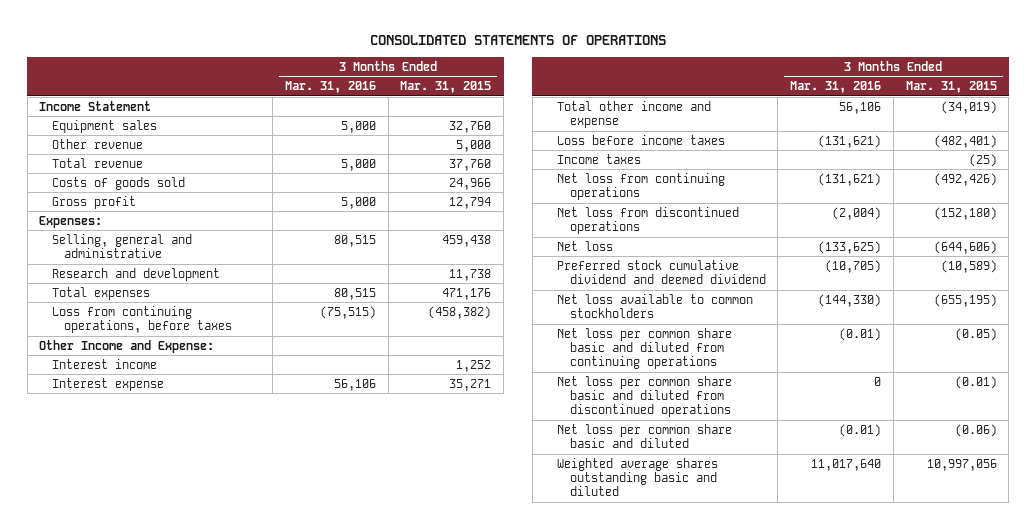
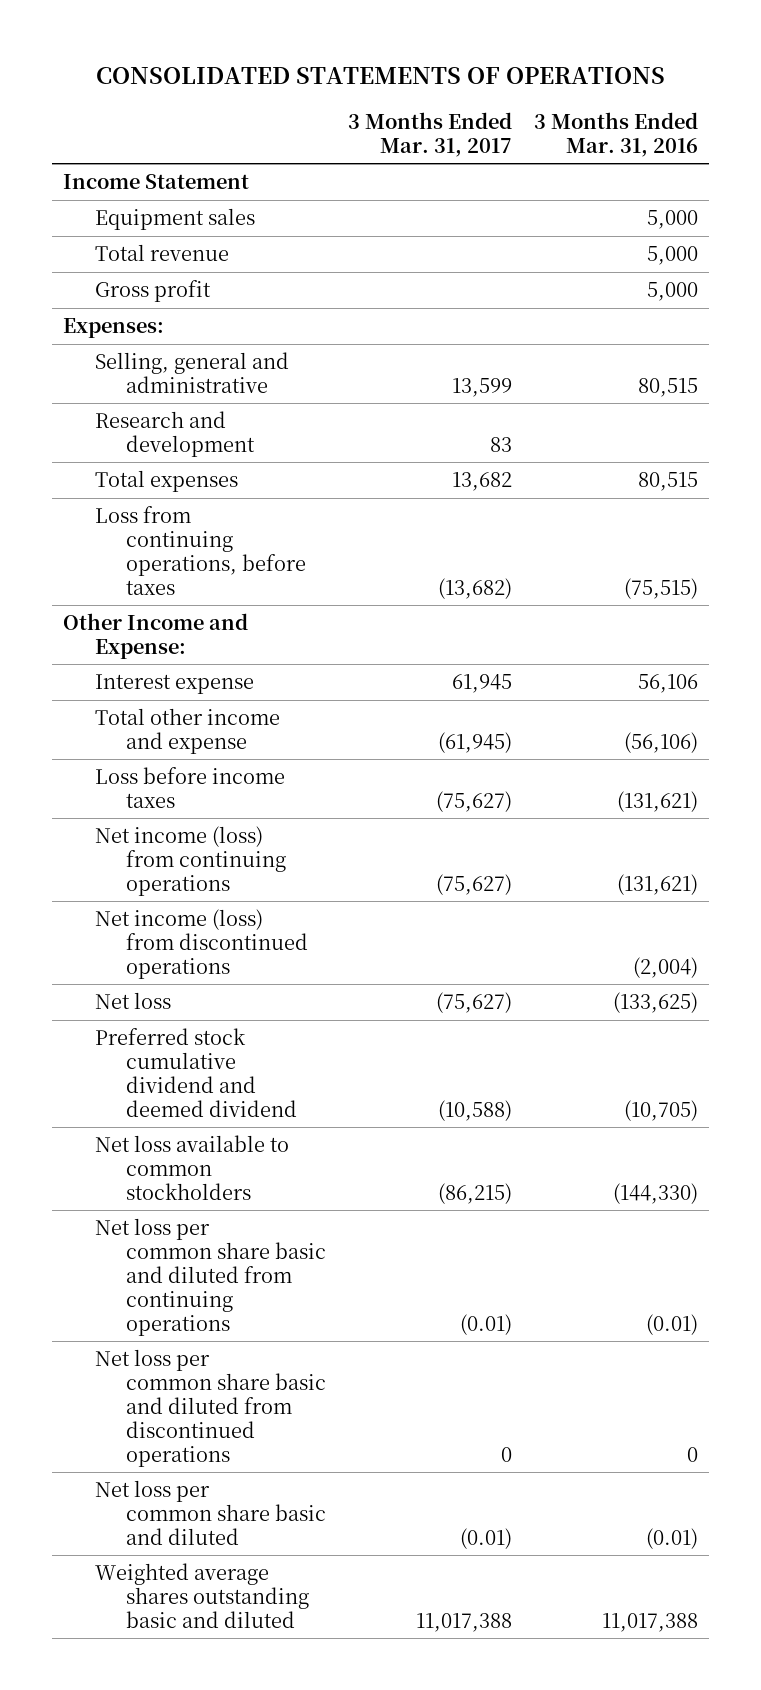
- | 3 Months Ended Mar. 31, 2016 | 3 Months Ended Mar. 31, 2015
+ | 3 Months Ended Mar. 31, 2017 | 3 Months Ended Mar. 31, 2016
- Other revenue | | 5,000
- Costs of goods sold | | 24,966
- Interest income | | 1,252
- Total other income and expense | 56,106 | (34,019)
+ Total other income and expense | (61,945) | (56,106)
- Income taxes | | (25)
- Net loss from continuing operations | (131,621) | (492,426)
- Net loss from discontinued operations | (2,004) | (152,180)
+ Net income (loss) from continuing operations | (75,627) | (131,621)
+ Net income (loss) from discontinued operations | | (2,004)
- Weighted average shares outstanding basic and diluted | 11,017,640 | 10,997,056
+ Weighted average shares outstanding basic and diluted | 11,017,388 | 11,017,388

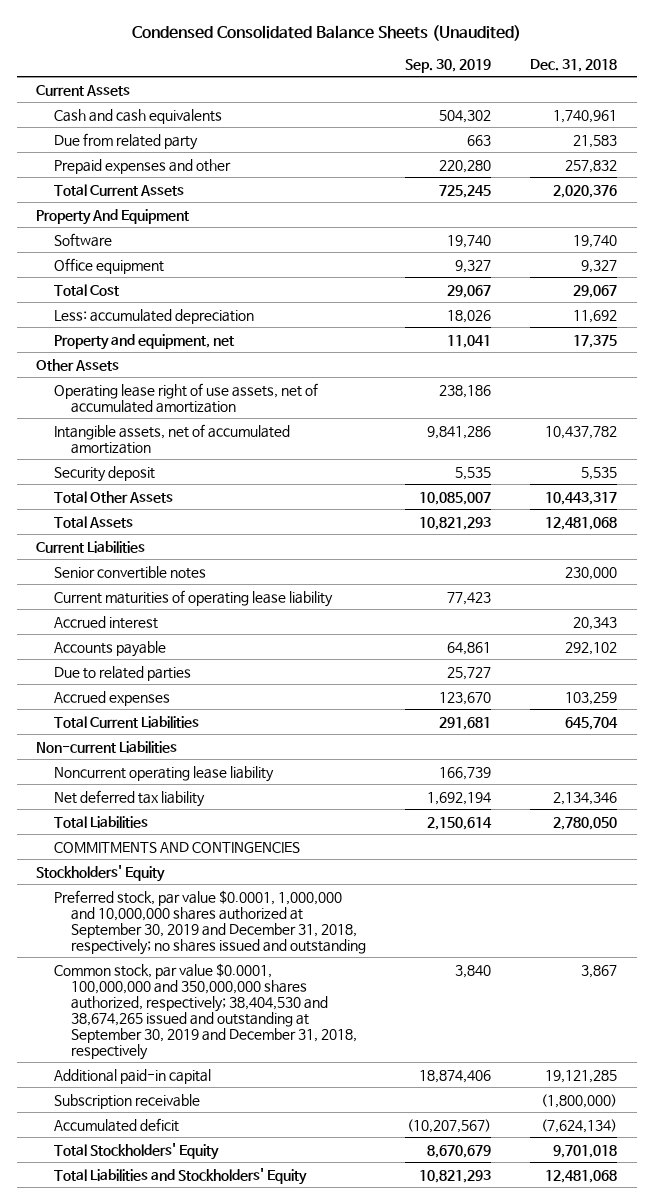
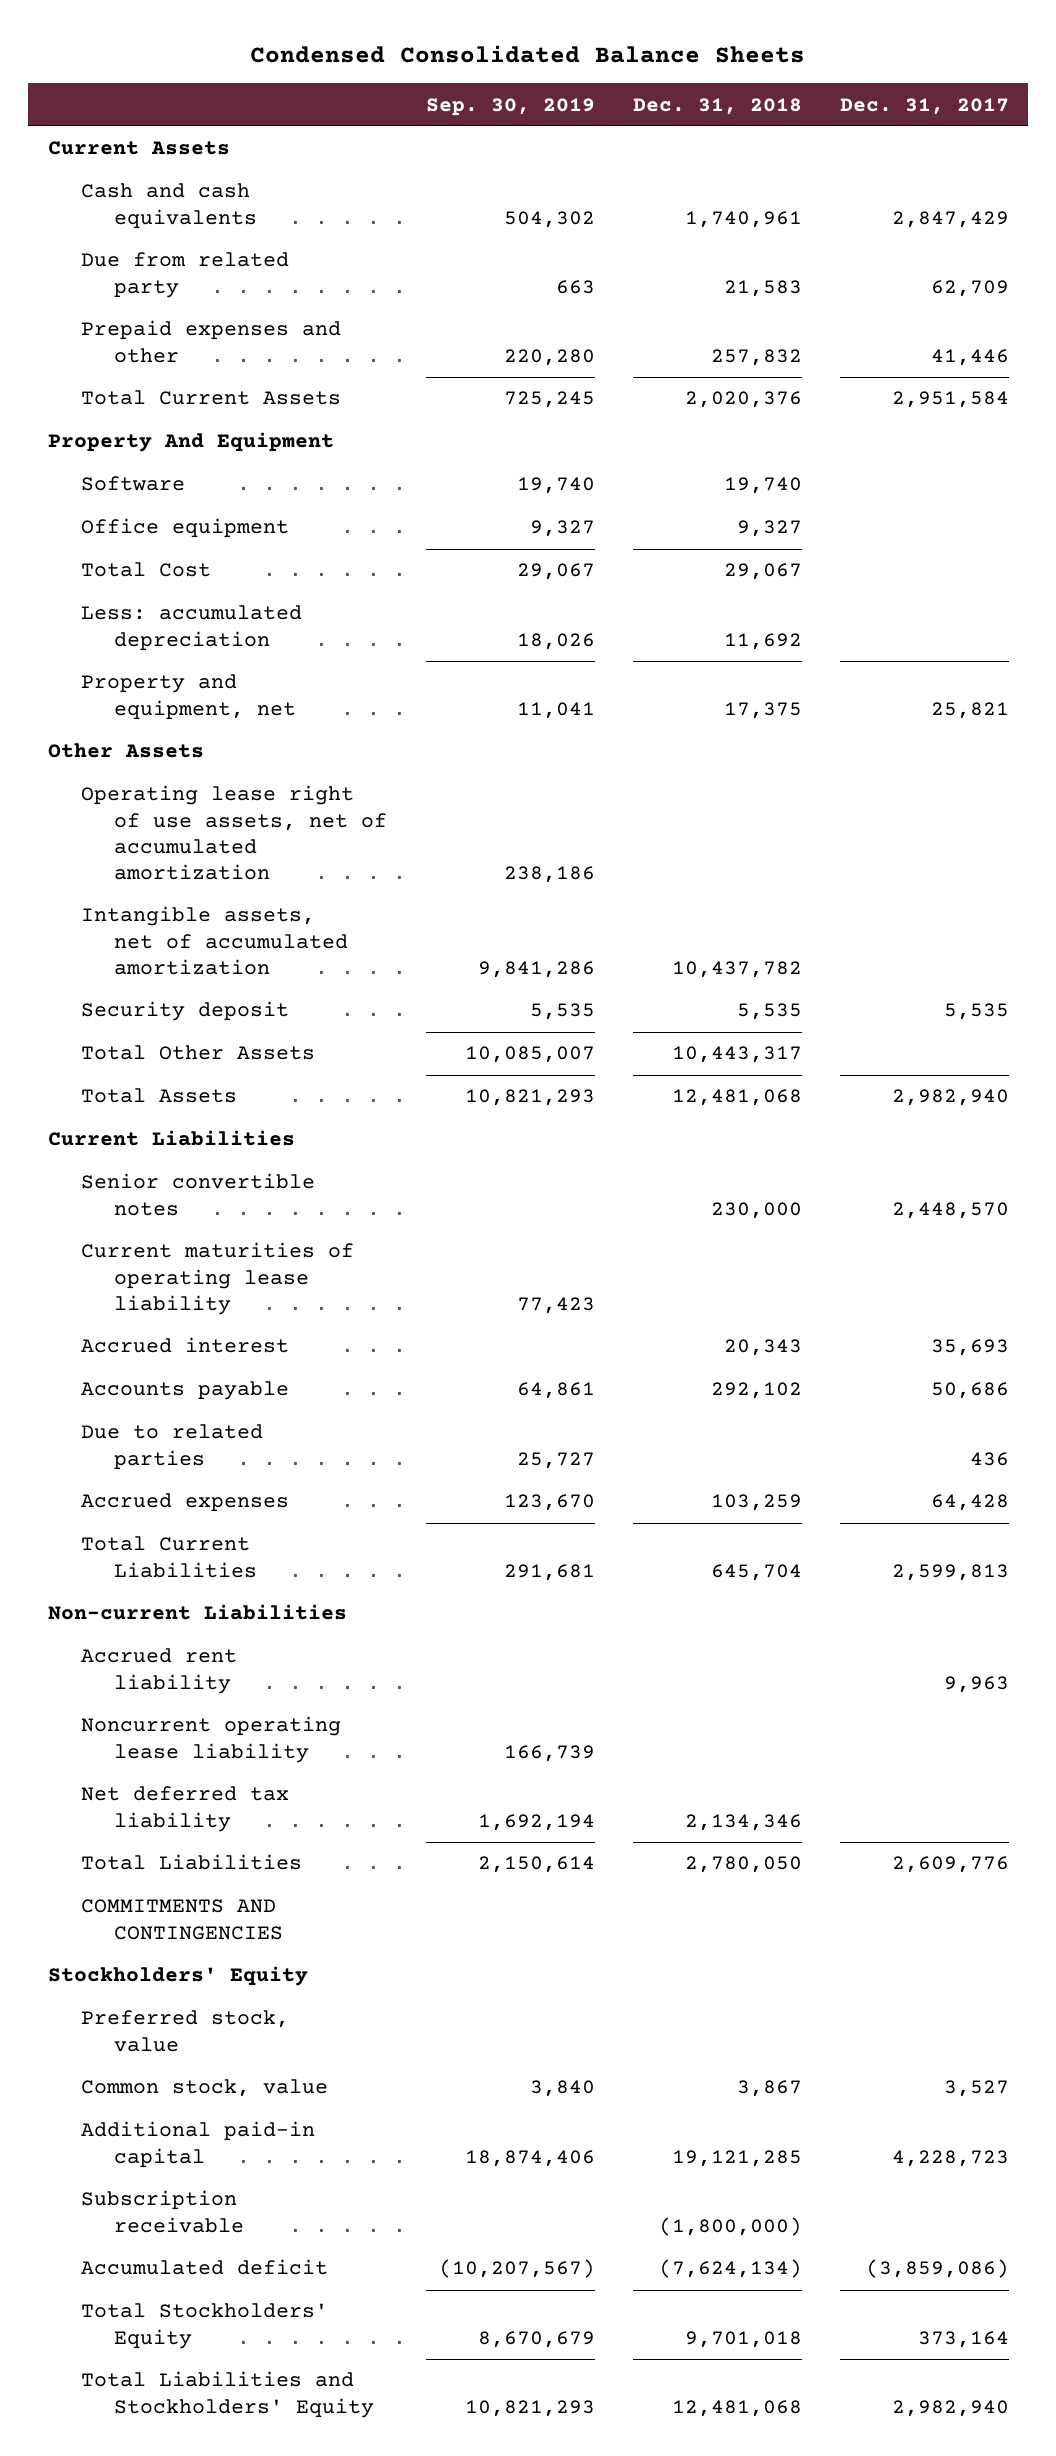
- Condensed Consolidated Balance Sheets (Unaudited)
+ Condensed Consolidated Balance Sheets
- | Sep. 30, 2019 | Dec. 31, 2018
+ | Sep. 30, 2019 | Dec. 31, 2018 | Dec. 31, 2017
+ Accrued rent liability | | | 9,963
- Preferred stock, par value $0.0001, 1,000,000 and 10,000,000 shares authorized at September 30, 2019 and December 31, 2018, respectively; no shares issued and outstanding
- Common stock, par value $0.0001, 100,000,000 and 350,000,000 shares authorized, respectively; 38,404,530 and 38,674,265 issued and outstanding at September 30, 2019 and December 31, 2018, respectively | 3,840 | 3,867
+ Preferred stock, value
+ Common stock, value | 3,840 | 3,867 | 3,527

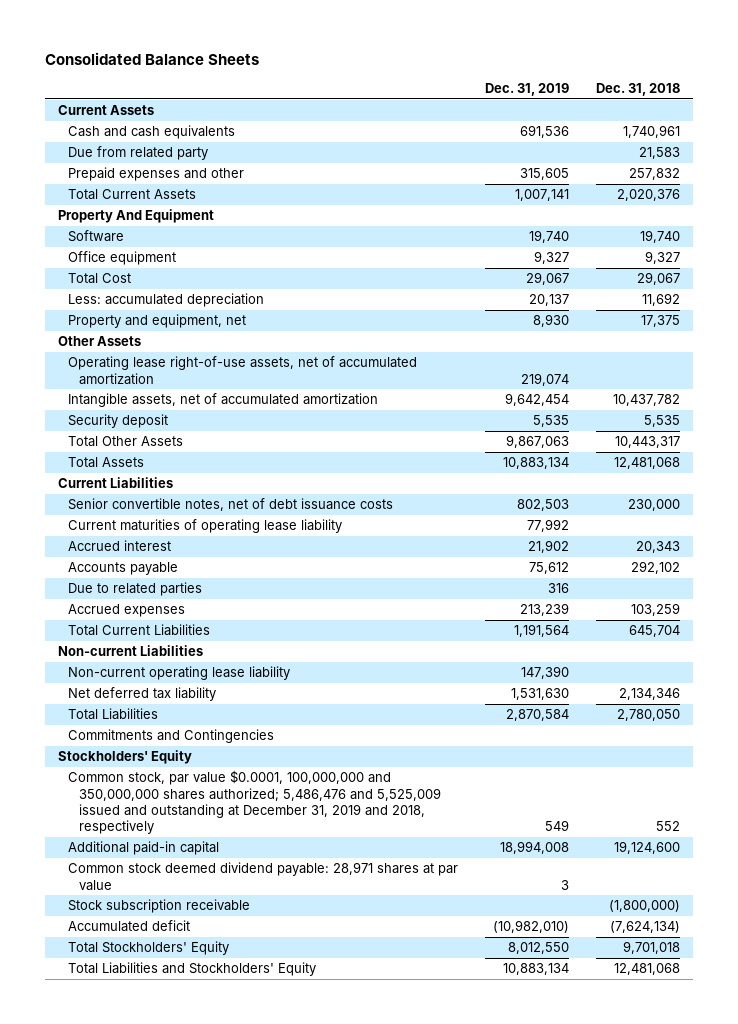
- Condensed Consolidated Balance Sheets
+ Consolidated Balance Sheets
- | Sep. 30, 2019 | Dec. 31, 2018 | Dec. 31, 2017
+ | Dec. 31, 2019 | Dec. 31, 2018
- Operating lease right of use assets, net of accumulated amortization | 238,186 | |
+ Operating lease right-of-use assets, net of accumulated amortization | 219,074 |
- Senior convertible notes | | 230,000 | 2,448,570
+ Senior convertible notes, net of debt issuance costs | 802,503 | 230,000
- Accrued rent liability | | | 9,963
- Noncurrent operating lease liability | 166,739 | |
+ Non-current operating lease liability | 147,390 |
- COMMITMENTS AND CONTINGENCIES
+ Commitments and Contingencies
- Preferred stock, value
- Common stock, value | 3,840 | 3,867 | 3,527
- Additional paid-in capital | 18,874,406 | 19,121,285 | 4,228,723
- Subscription receivable | | (1,800,000) |
+ Common stock, par value $0.0001, 100,000,000 and 350,000,000 shares authorized; 5,486,476 and 5,525,009 issued and outstanding at December 31, 2019 and 2018, respectively | 549 | 552
+ Additional paid-in capital | 18,994,008 | 19,124,600
+ Common stock deemed dividend payable: 28,971 shares at par value | 3 |
+ Stock subscription receivable | | (1,800,000)

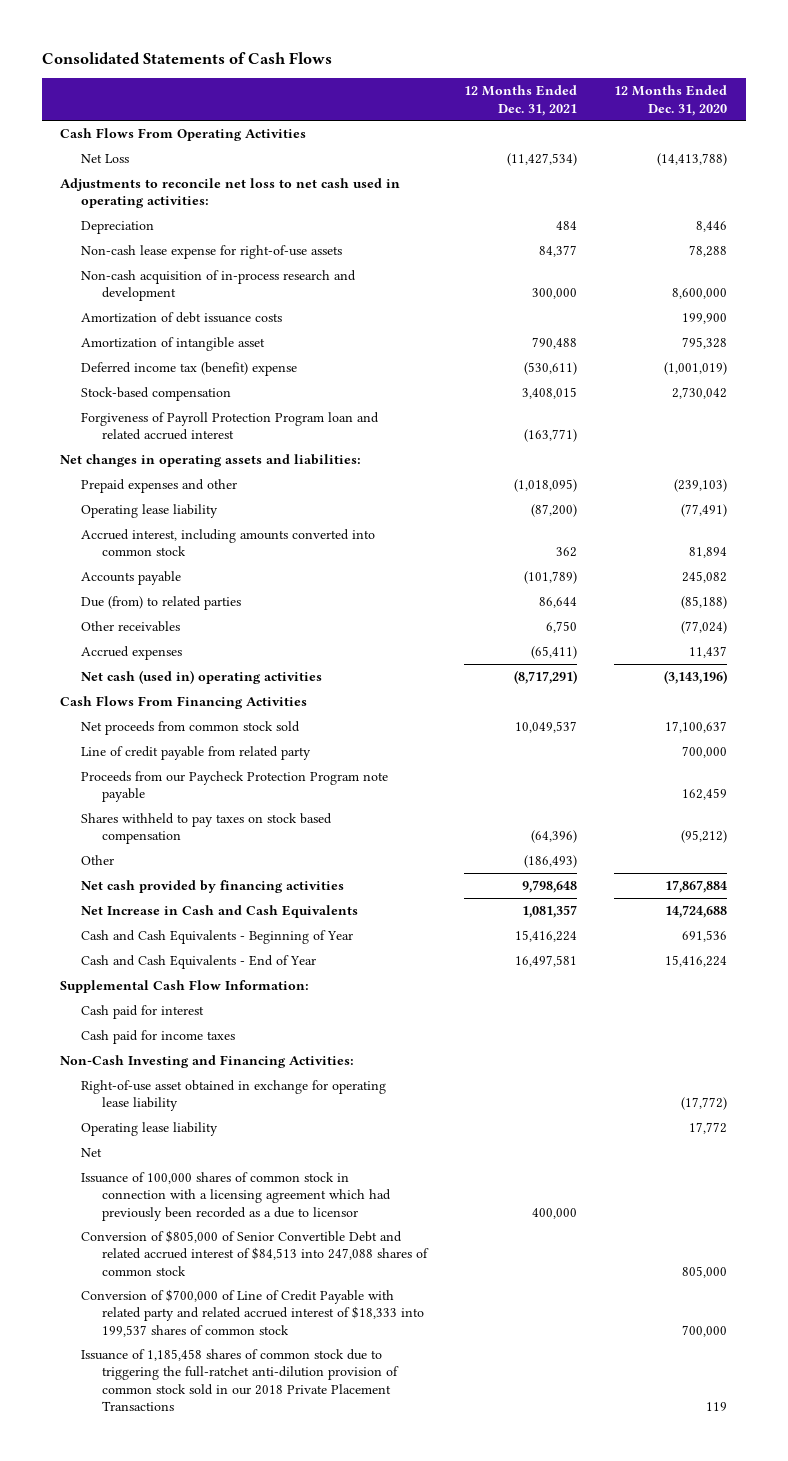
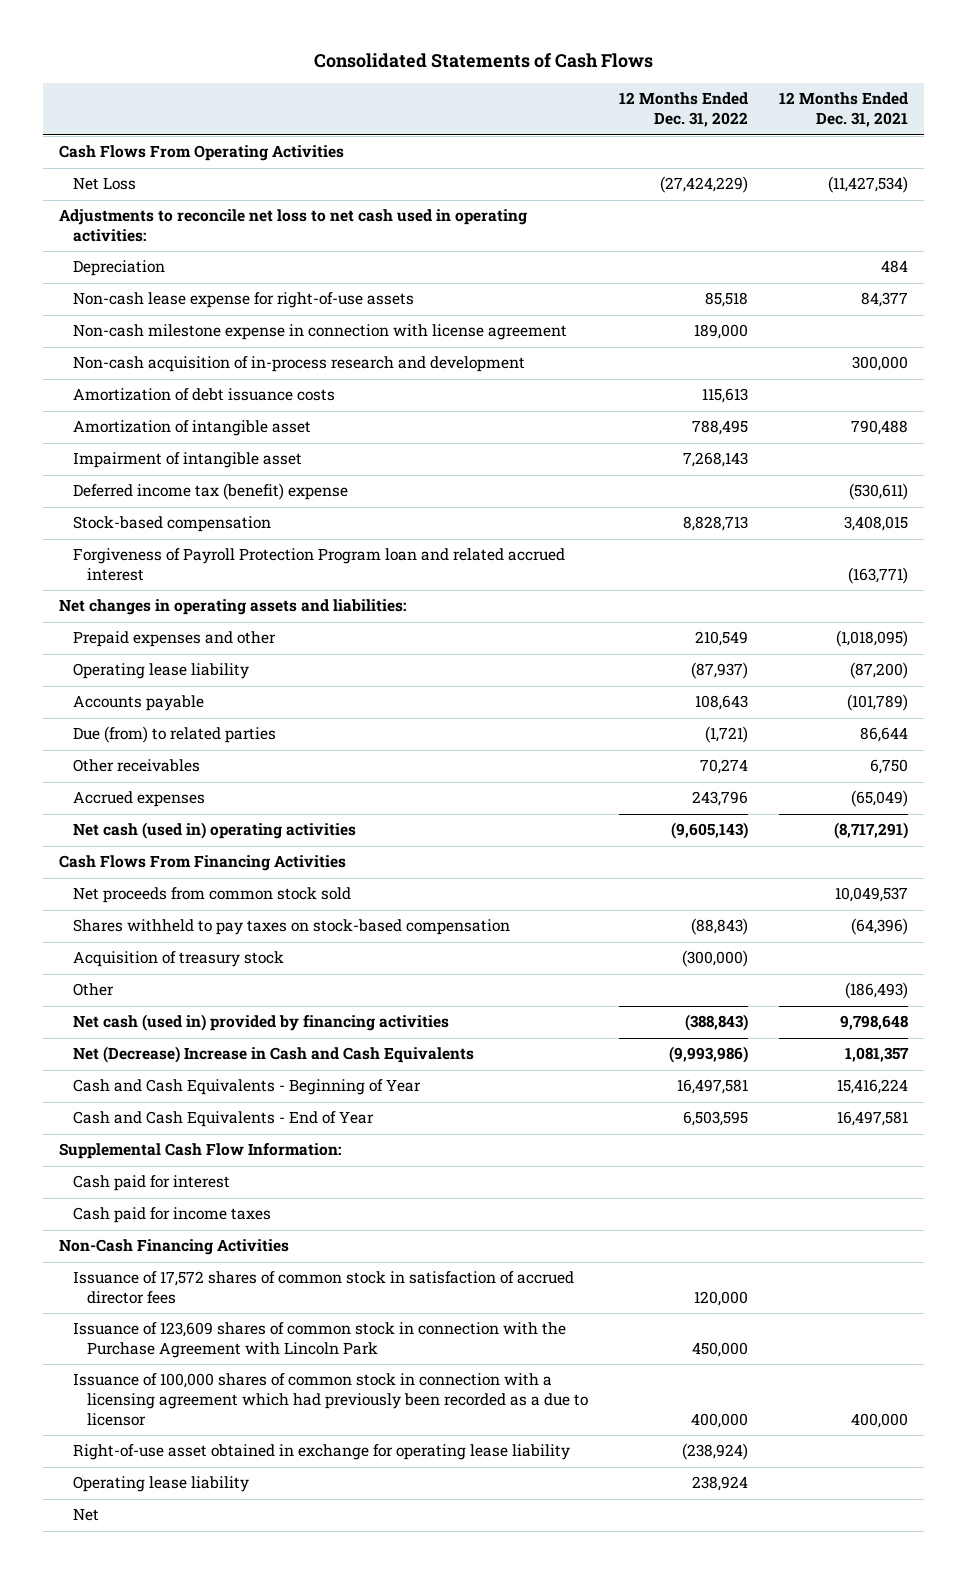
- | 12 Months Ended Dec. 31, 2021 | 12 Months Ended Dec. 31, 2020
+ | 12 Months Ended Dec. 31, 2022 | 12 Months Ended Dec. 31, 2021
+ Non-cash milestone expense in connection with license agreement | 189,000 |
+ Impairment of intangible asset | 7,268,143 |
- Accrued interest, including amounts converted into common stock | 362 | 81,894
- Accrued expenses | (65,411) | 11,437
+ Accrued expenses | 243,796 | (65,049)
- Line of credit payable from related party | | 700,000
- Proceeds from our Paycheck Protection Program note payable | | 162,459
- Shares withheld to pay taxes on stock based compensation | (64,396) | (95,212)
+ Shares withheld to pay taxes on stock-based compensation | (88,843) | (64,396)
+ Acquisition of treasury stock | (300,000) |
- Net cash provided by financing activities | 9,798,648 | 17,867,884
- Net Increase in Cash and Cash Equivalents | 1,081,357 | 14,724,688
+ Net cash (used in) provided by financing activities | (388,843) | 9,798,648
+ Net (Decrease) Increase in Cash and Cash Equivalents | (9,993,986) | 1,081,357
- Non-Cash Investing and Financing Activities:
+ Non-Cash Financing Activities
+ Issuance of 17,572 shares of common stock in satisfaction of accrued director fees | 120,000 |
+ Issuance of 123,609 shares of common stock in connection with the Purchase Agreement with Lincoln Park | 450,000 |
moved up: Issuance of 100,000 shares of common stock in connection with a licensing agreement which had previously been recorded as a due to licensor | 400,000 | 400,000
- Conversion of $805,000 of Senior Convertible Debt and related accrued interest of $84,513 into 247,088 shares of common stock | | 805,000
- Conversion of $700,000 of Line of Credit Payable with related party and related accrued interest of $18,333 into 199,537 shares of common stock | | 700,000
- Issuance of 1,185,458 shares of common stock due to triggering the full-ratchet anti-dilution provision of common stock sold in our 2018 Private Placement Transactions | | 119

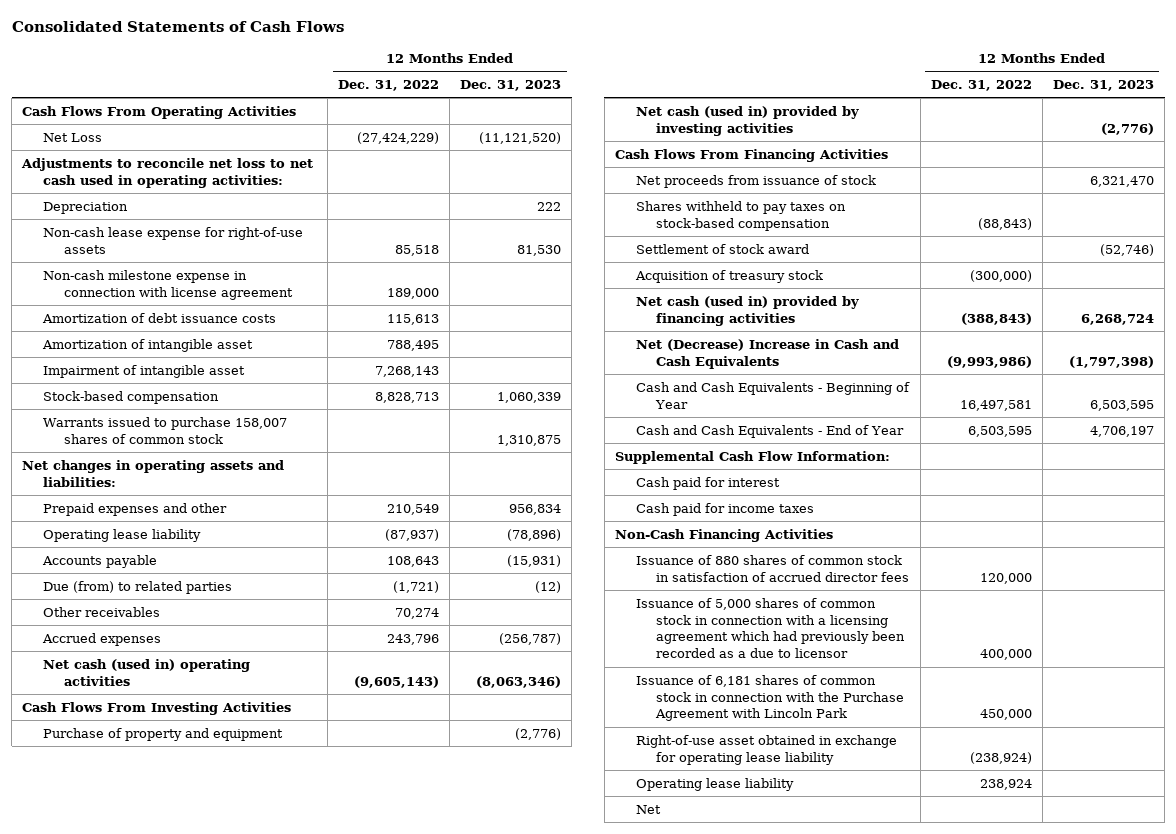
- | 12 Months Ended Dec. 31, 2022 | 12 Months Ended Dec. 31, 2021
+ | 12 Months Ended Dec. 31, 2022 | 12 Months Ended Dec. 31, 2023
- Non-cash acquisition of in-process research and development | | 300,000
- Deferred income tax (benefit) expense | | (530,611)
- Forgiveness of Payroll Protection Program loan and related accrued interest | | (163,771)
+ Warrants issued to purchase 158,007 shares of common stock | | 1,310,875
+ Cash Flows From Investing Activities
+ Purchase of property and equipment | | (2,776)
+ Net cash (used in) provided by investing activities | | (2,776)
- Net proceeds from common stock sold | | 10,049,537
+ Net proceeds from issuance of stock | | 6,321,470
+ Settlement of stock award | | (52,746)
- Other | | (186,493)
- Issuance of 17,572 shares of common stock in satisfaction of accrued director fees | 120,000 |
- Issuance of 123,609 shares of common stock in connection with the Purchase Agreement with Lincoln Park | 450,000 |
- Issuance of 100,000 shares of common stock in connection with a licensing agreement which had previously been recorded as a due to licensor | 400,000 | 400,000
+ Issuance of 880 shares of common stock in satisfaction of accrued director fees | 120,000 |
+ Issuance of 5,000 shares of common stock in connection with a licensing agreement which had previously been recorded as a due to licensor | 400,000 |
+ Issuance of 6,181 shares of common stock in connection with the Purchase Agreement with Lincoln Park | 450,000 |

